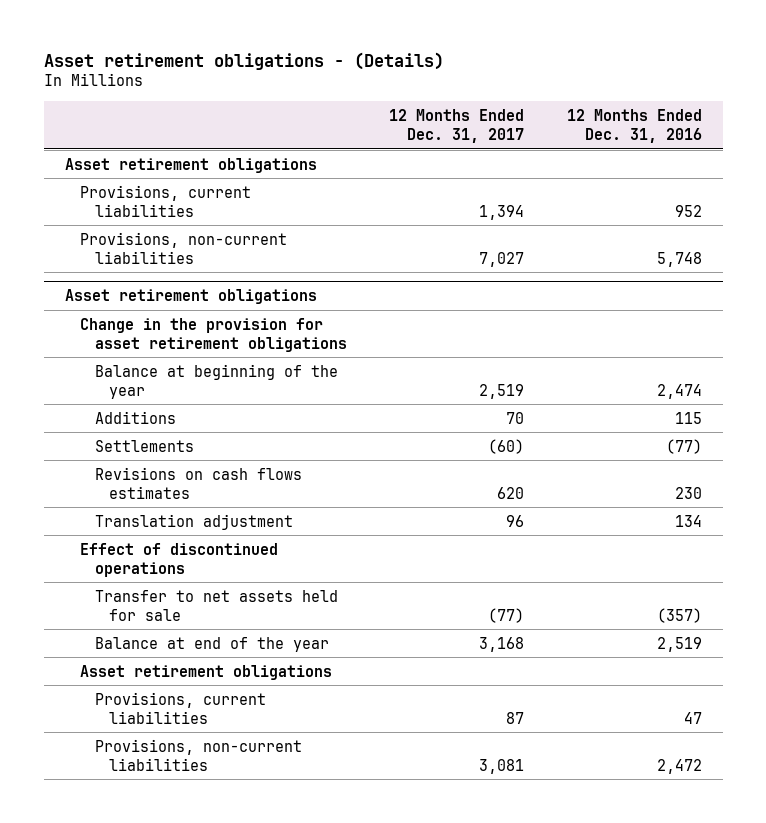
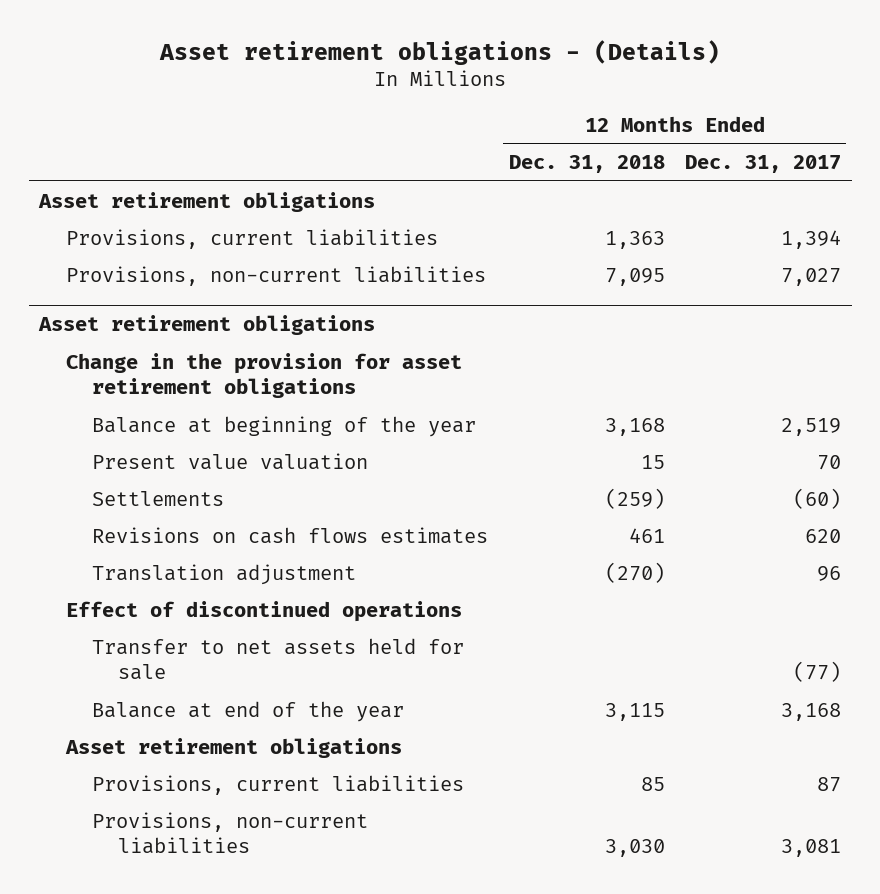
- | 12 Months Ended Dec. 31, 2017 | 12 Months Ended Dec. 31, 2016
+ | 12 Months Ended Dec. 31, 2018 | 12 Months Ended Dec. 31, 2017
@ Asset retirement obligations
- Additions | 70 | 115
+ Present value valuation | 15 | 70

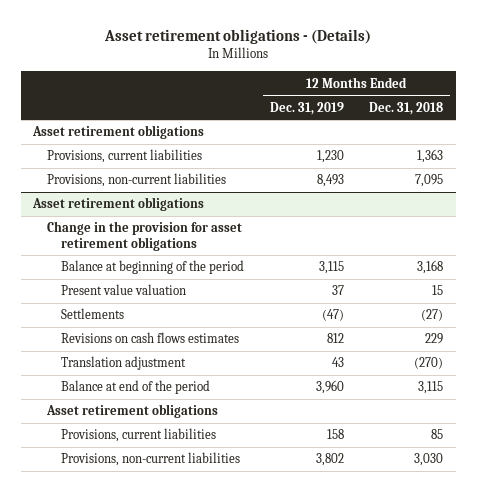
- | 12 Months Ended Dec. 31, 2018 | 12 Months Ended Dec. 31, 2017
+ | 12 Months Ended Dec. 31, 2019 | 12 Months Ended Dec. 31, 2018
@ Asset retirement obligations
- Balance at beginning of the year | 3,168 | 2,519
+ Balance at beginning of the period | 3,115 | 3,168
- Settlements | (259) | (60)
- Revisions on cash flows estimates | 461 | 620
+ Settlements | (47) | (27)
+ Revisions on cash flows estimates | 812 | 229
- Effect of discontinued operations
- Transfer to net assets held for sale | | (77)
- Balance at end of the year | 3,115 | 3,168
+ Balance at end of the period | 3,960 | 3,115

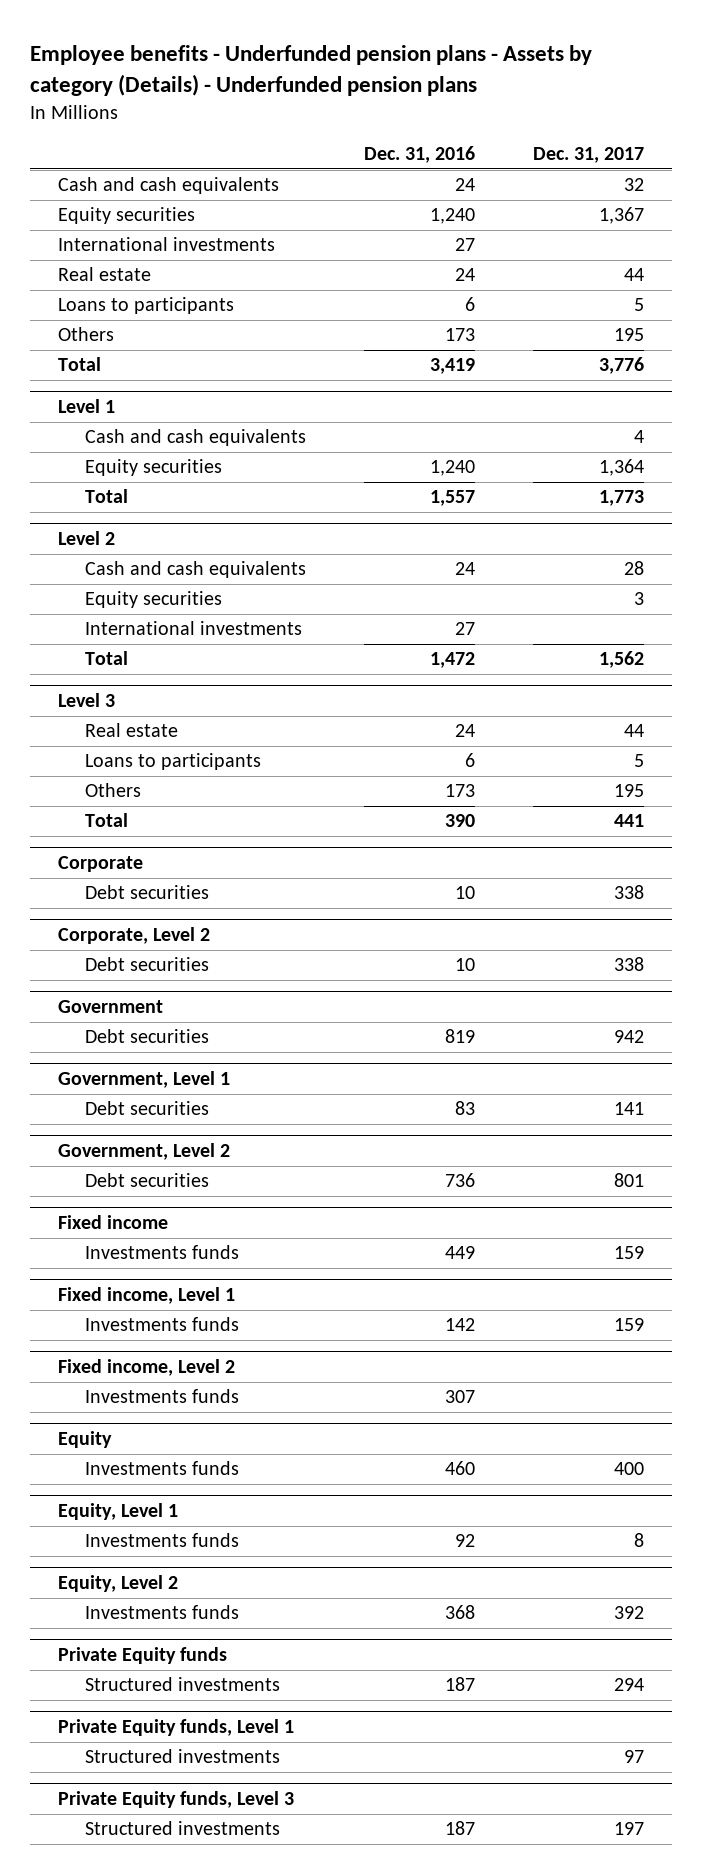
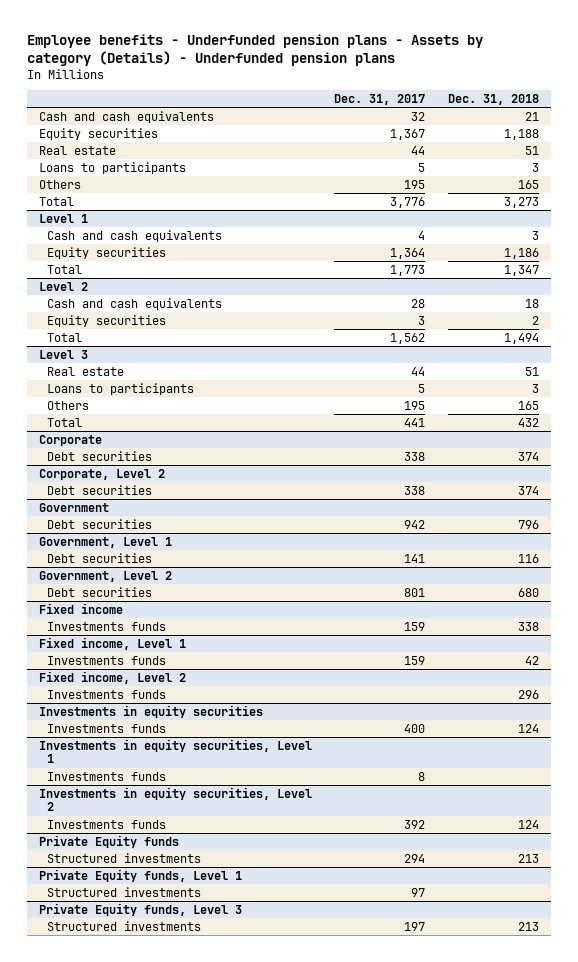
- | Dec. 31, 2016 | Dec. 31, 2017
+ | Dec. 31, 2017 | Dec. 31, 2018
- International investments | 27 |
@ Level 2
- International investments | 27 |
- Equity
+ Investments in equity securities
- Equity, Level 1
+ Investments in equity securities, Level 1
- Equity, Level 2
+ Investments in equity securities, Level 2

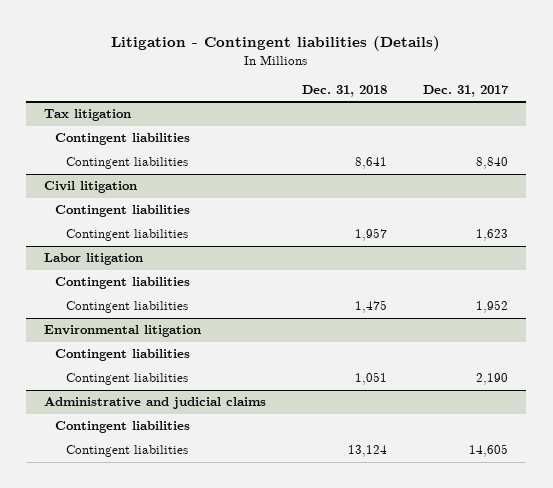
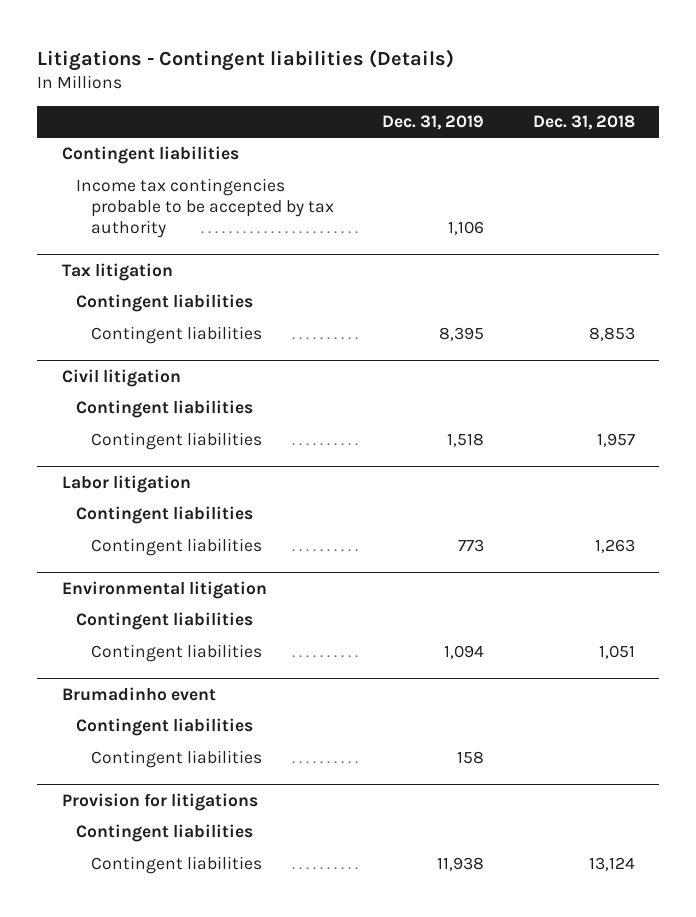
- Litigation - Contingent liabilities (Details)
+ Litigations - Contingent liabilities (Details)
- | Dec. 31, 2018 | Dec. 31, 2017
+ | Dec. 31, 2019 | Dec. 31, 2018
+ Contingent liabilities
+ Income tax contingencies probable to be accepted by tax authority | 1,106 |
@ Tax litigation
- Contingent liabilities | 8,641 | 8,840
+ Contingent liabilities | 8,395 | 8,853
@ Labor litigation
- Contingent liabilities | 1,475 | 1,952
+ Contingent liabilities | 773 | 1,263
- Administrative and judicial claims
+ Brumadinho event
+ Contingent liabilities | 158 |
+ Provision for litigations
+ Contingent liabilities

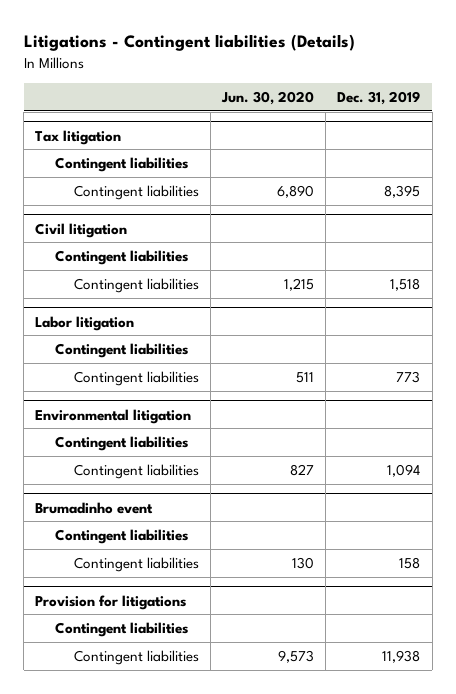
- | Dec. 31, 2019 | Dec. 31, 2018
+ | Jun. 30, 2020 | Dec. 31, 2019
- Contingent liabilities
- Income tax contingencies probable to be accepted by tax authority | 1,106 |

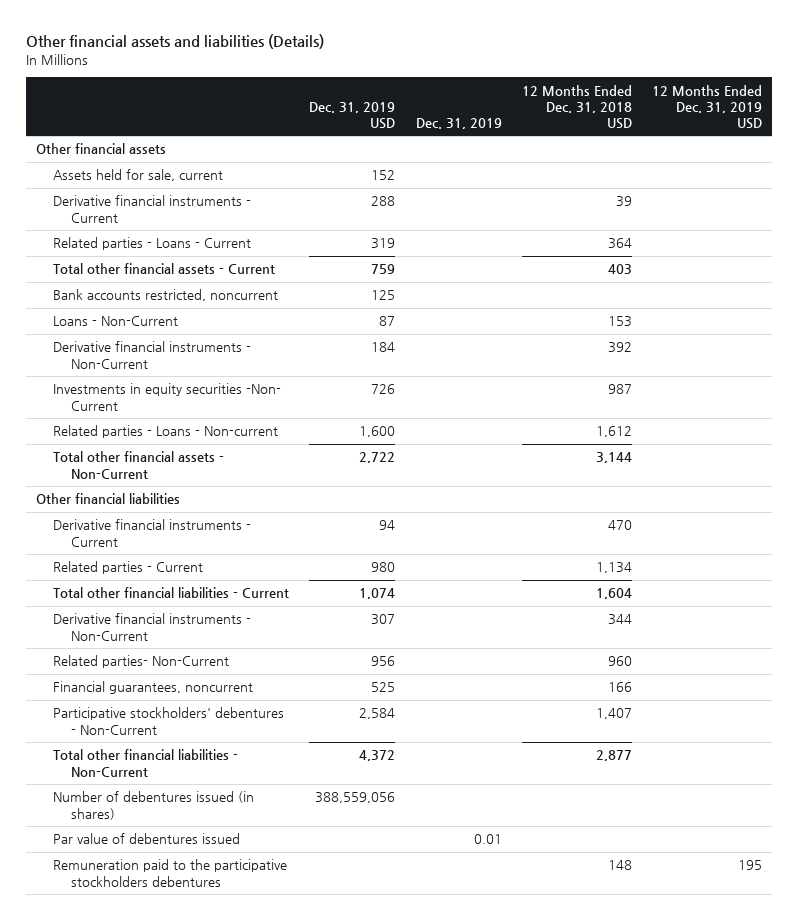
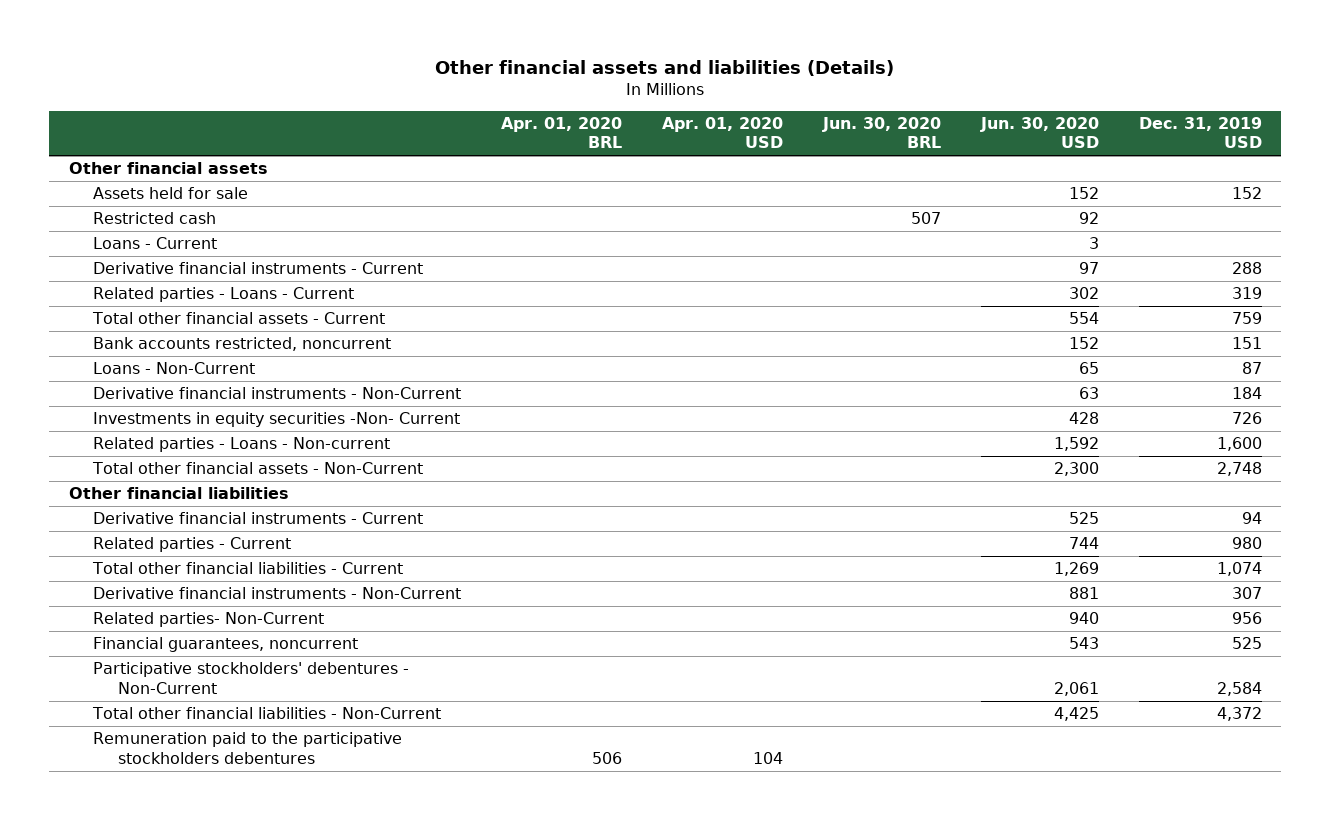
- | Dec. 31, 2019 USD | Dec. 31, 2019 | 12 Months Ended Dec. 31, 2018 USD | 12 Months Ended Dec. 31, 2019 USD
+ | Apr. 01, 2020 BRL | Apr. 01, 2020 USD | Jun. 30, 2020 BRL | Jun. 30, 2020 USD | Dec. 31, 2019 USD
- Assets held for sale, current | 152 | | |
+ Assets held for sale | | | | 152 | 152
+ Restricted cash | | | 507 | 92 |
+ Loans - Current | | | | 3 |
- Bank accounts restricted, noncurrent | 125 | | |
+ Bank accounts restricted, noncurrent | | | | 152 | 151
- Total other financial assets - Non-Current | 2,722 | | 3,144 |
+ Total other financial assets - Non-Current | | | | 2,300 | 2,748
- Number of debentures issued (in shares) | 388,559,056 | | |
- Par value of debentures issued | | 0.01 | |

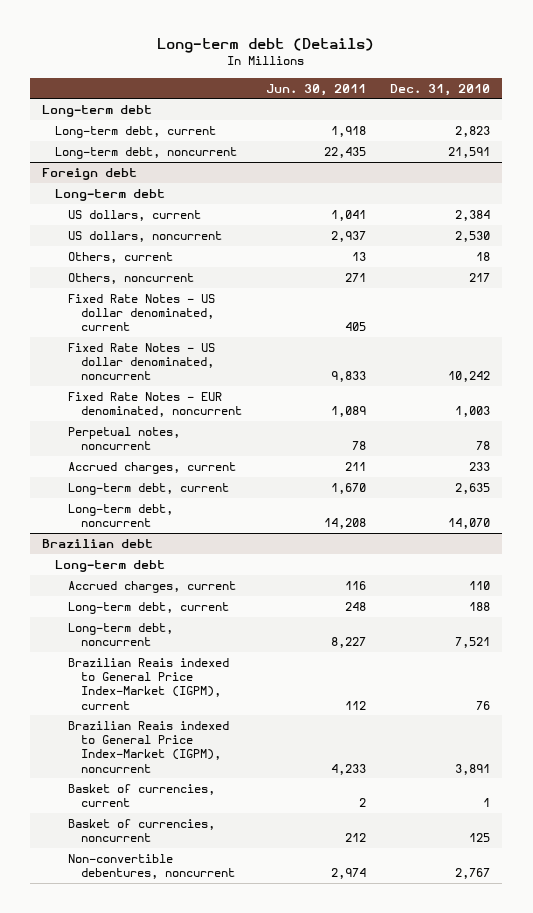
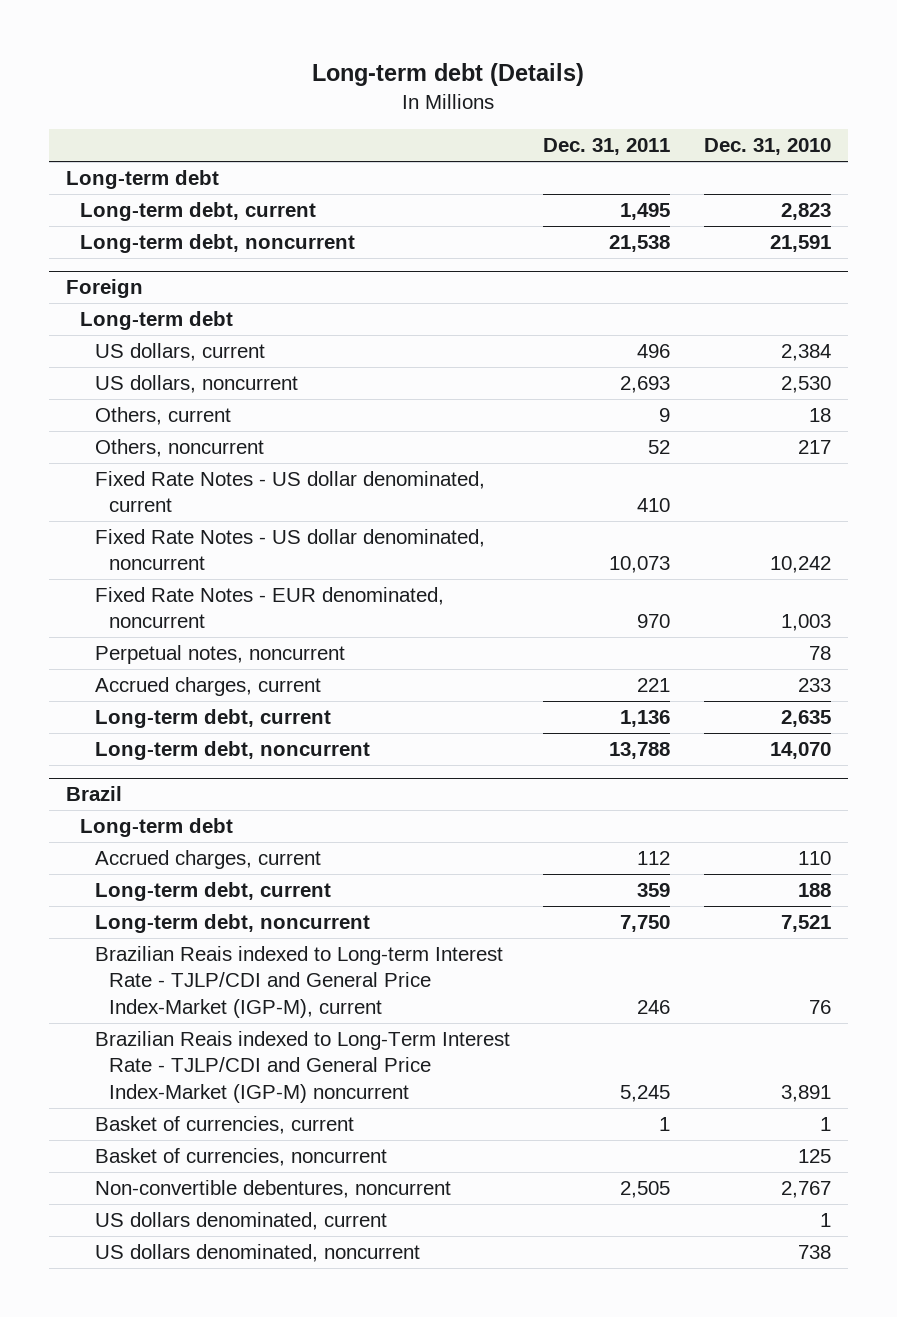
- | Jun. 30, 2011 | Dec. 31, 2010
+ | Dec. 31, 2011 | Dec. 31, 2010
- Foreign debt
+ Foreign
- Brazilian debt
+ Brazil
- Brazilian Reais indexed to General Price Index-Market (IGPM), current | 112 | 76
- Brazilian Reais indexed to General Price Index-Market (IGPM), noncurrent | 4,233 | 3,891
+ Brazilian Reais indexed to Long-term Interest Rate - TJLP/CDI and General Price Index-Market (IGP-M), current | 246 | 76
+ Brazilian Reais indexed to Long-Term Interest Rate - TJLP/CDI and General Price Index-Market (IGP-M) noncurrent | 5,245 | 3,891
+ US dollars denominated, current | | 1
+ US dollars denominated, noncurrent | | 738

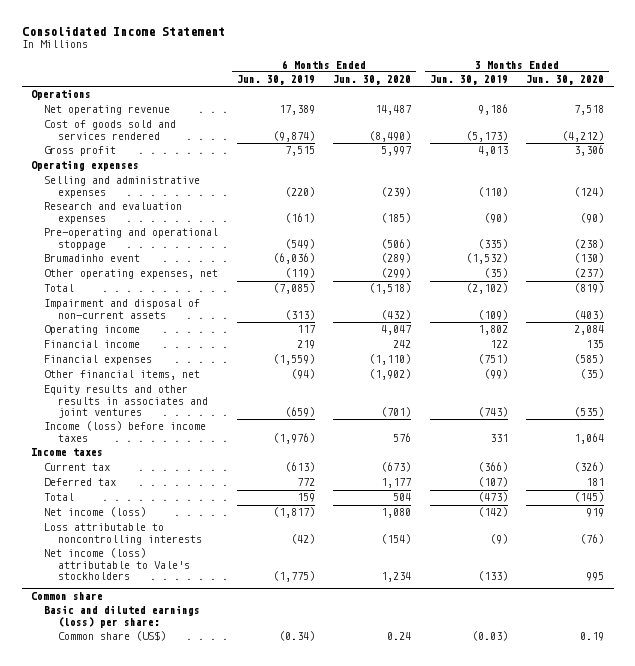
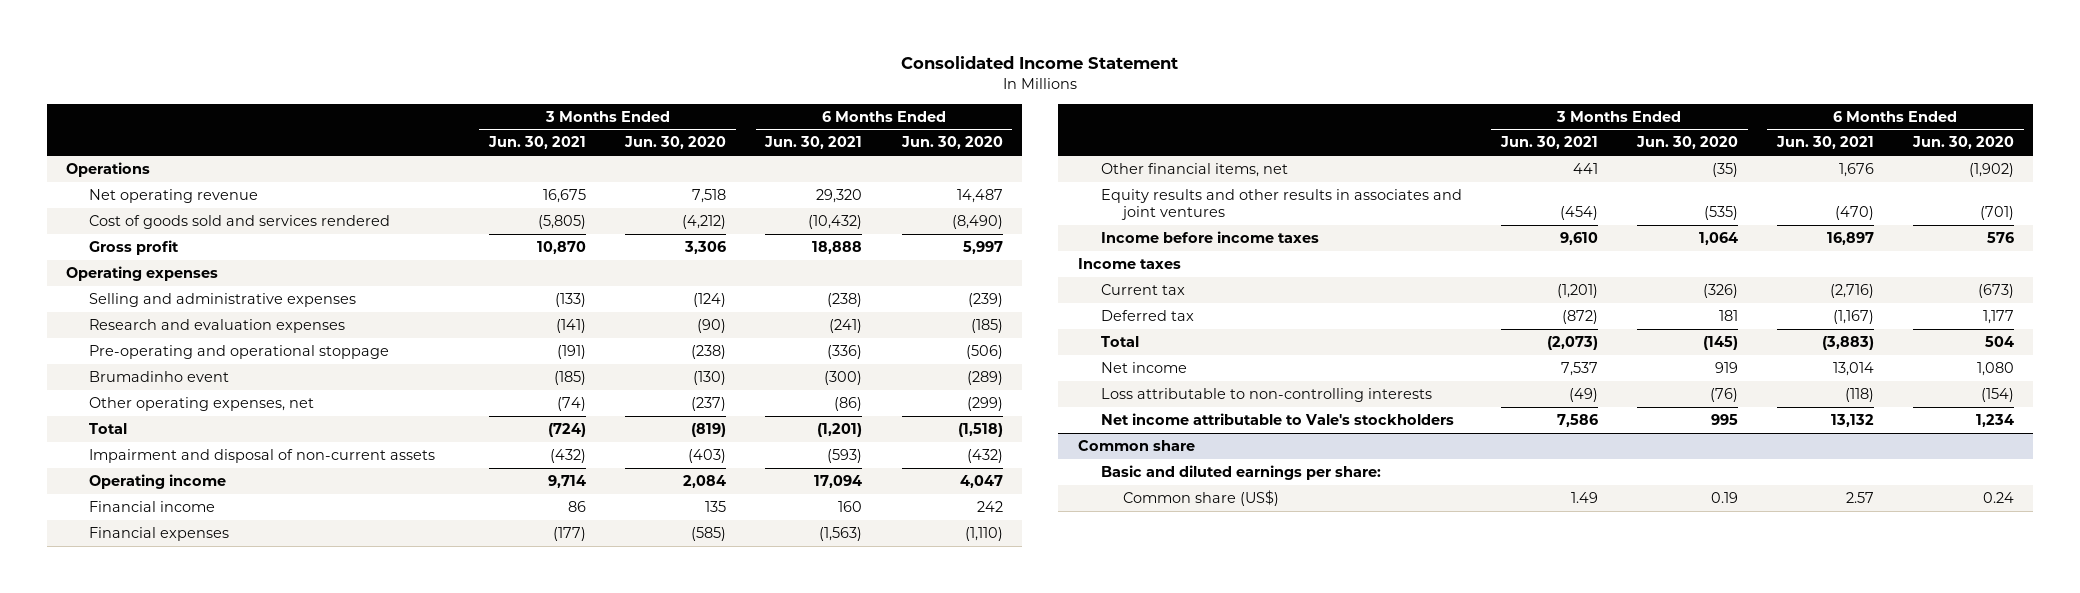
- | 6 Months Ended Jun. 30, 2019 | 6 Months Ended Jun. 30, 2020 | 3 Months Ended Jun. 30, 2019 | 3 Months Ended Jun. 30, 2020
+ | 3 Months Ended Jun. 30, 2021 | 3 Months Ended Jun. 30, 2020 | 6 Months Ended Jun. 30, 2021 | 6 Months Ended Jun. 30, 2020
- Income (loss) before income taxes | (1,976) | 576 | 331 | 1,064
+ Income before income taxes | 9,610 | 1,064 | 16,897 | 576
- Net income (loss) | (1,817) | 1,080 | (142) | 919
- Loss attributable to noncontrolling interests | (42) | (154) | (9) | (76)
- Net income (loss) attributable to Vale's stockholders | (1,775) | 1,234 | (133) | 995
+ Net income | 7,537 | 919 | 13,014 | 1,080
+ Loss attributable to non-controlling interests | (49) | (76) | (118) | (154)
+ Net income attributable to Vale's stockholders | 7,586 | 995 | 13,132 | 1,234
@ Common share
- Basic and diluted earnings (loss) per share:
+ Basic and diluted earnings per share:

